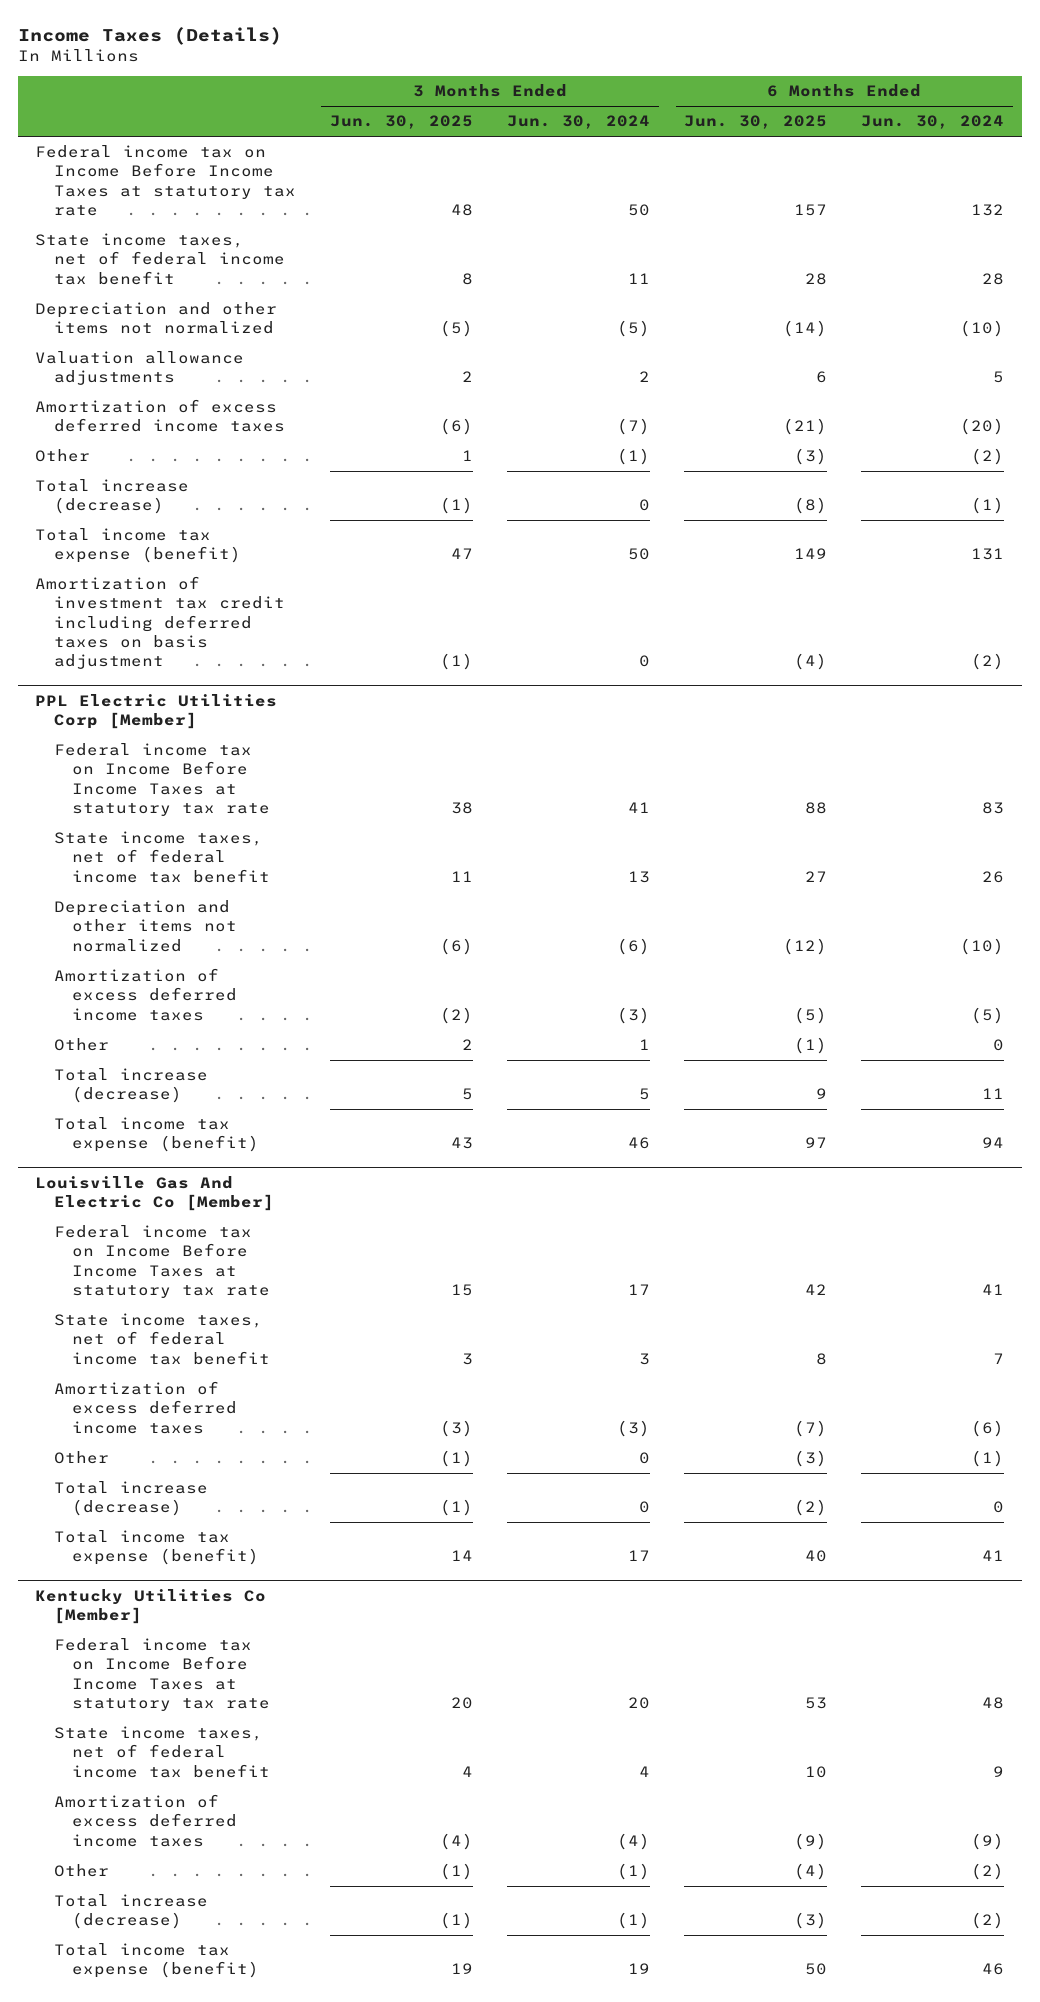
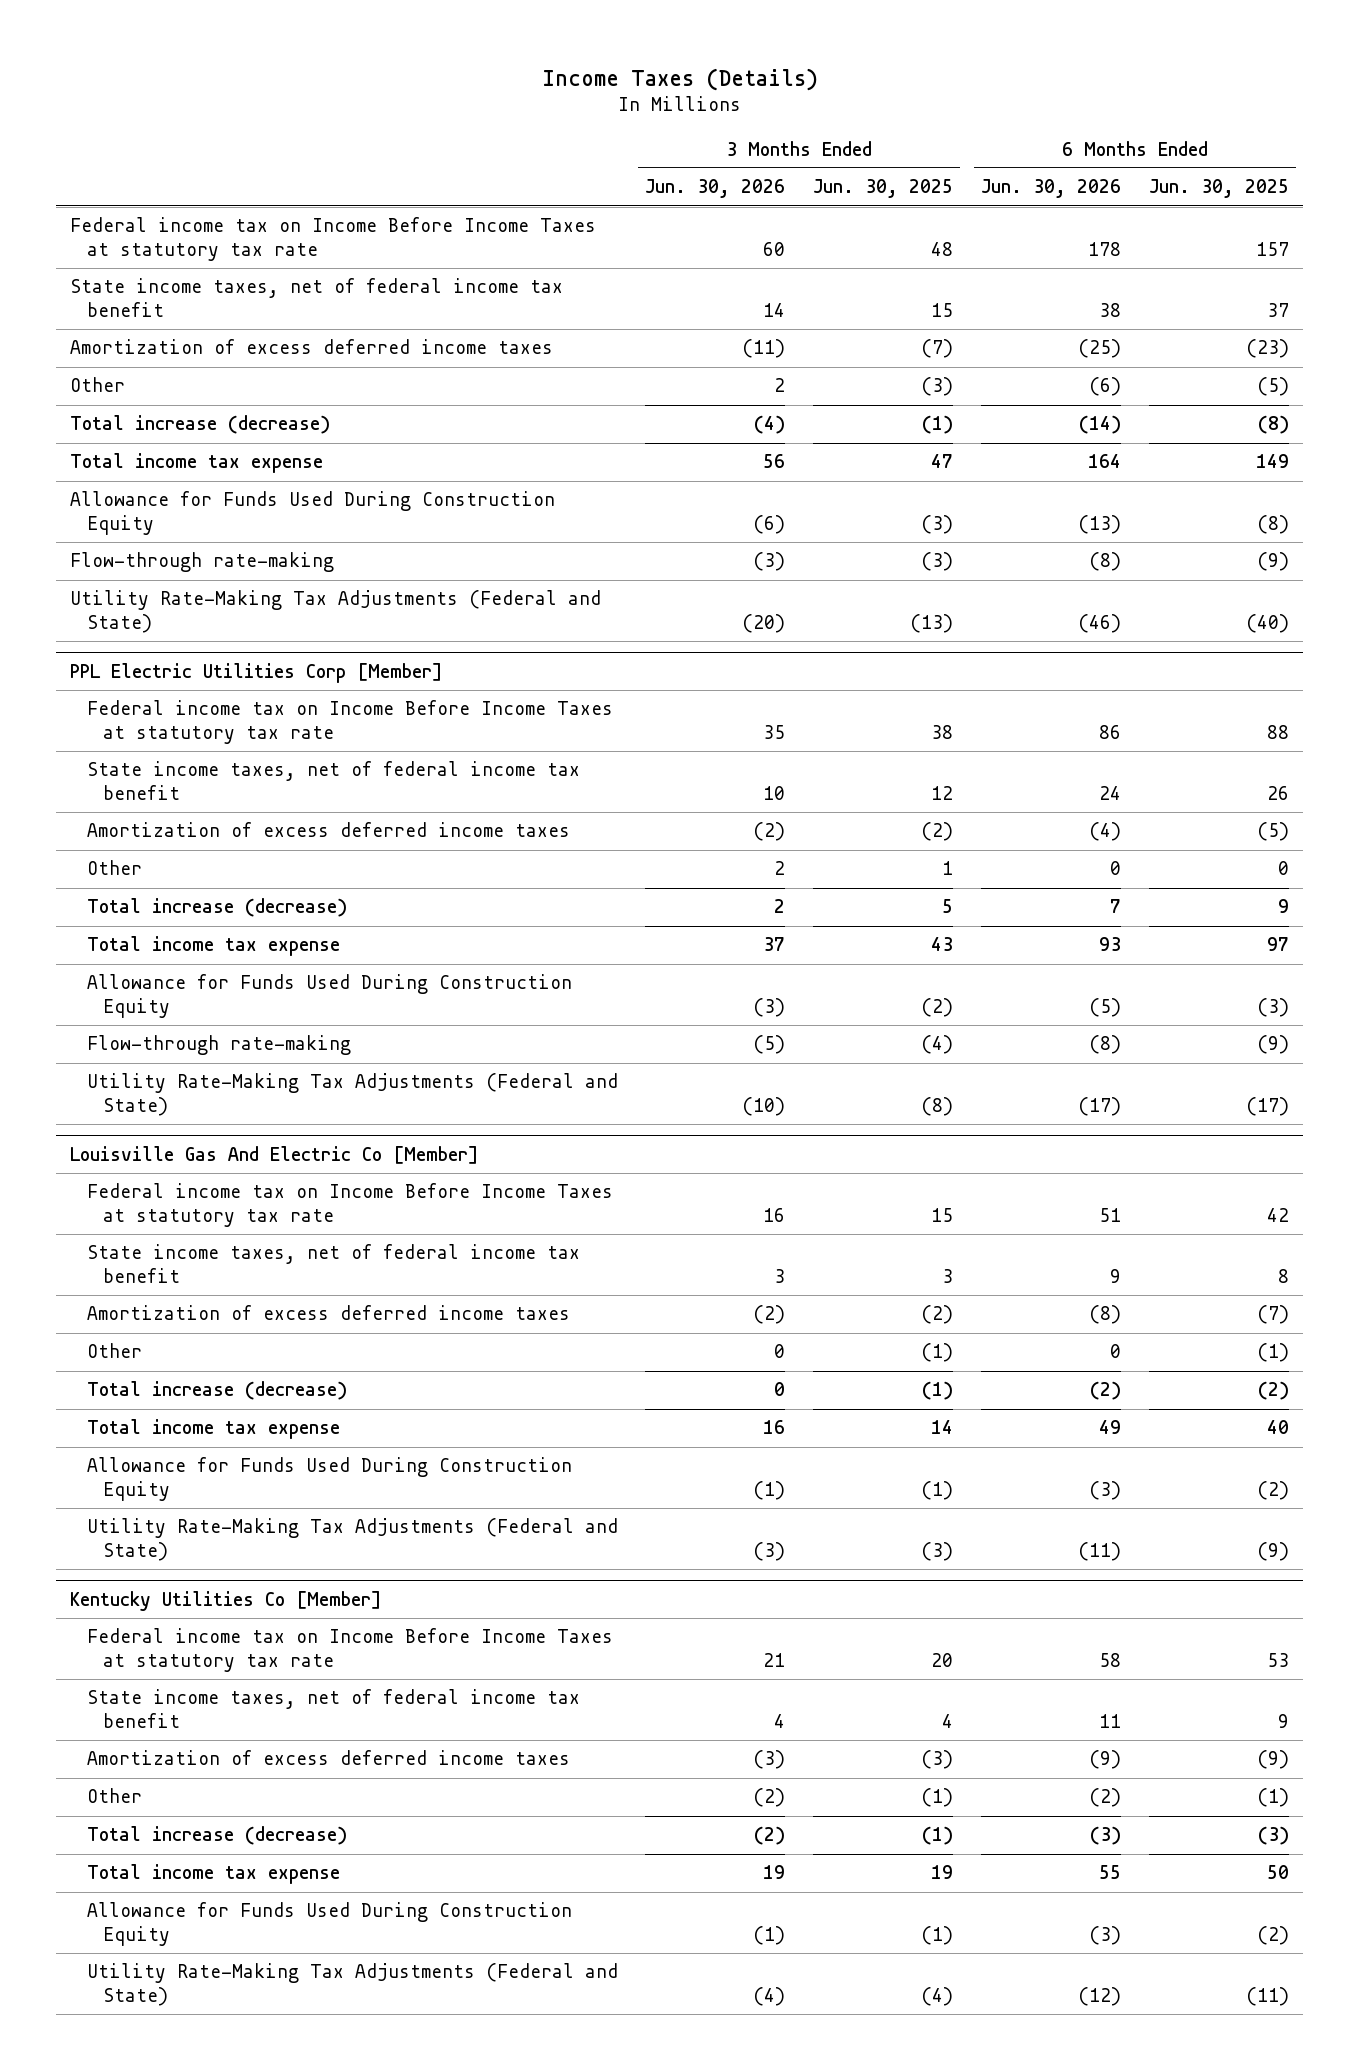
- | 3 Months Ended Jun. 30, 2025 | 3 Months Ended Jun. 30, 2024 | 6 Months Ended Jun. 30, 2025 | 6 Months Ended Jun. 30, 2024
+ | 3 Months Ended Jun. 30, 2026 | 3 Months Ended Jun. 30, 2025 | 6 Months Ended Jun. 30, 2026 | 6 Months Ended Jun. 30, 2025
- State income taxes, net of federal income tax benefit | 8 | 11 | 28 | 28
- Depreciation and other items not normalized | (5) | (5) | (14) | (10)
- Valuation allowance adjustments | 2 | 2 | 6 | 5
- Amortization of excess deferred income taxes | (6) | (7) | (21) | (20)
- Other | 1 | (1) | (3) | (2)
+ State income taxes, net of federal income tax benefit | 14 | 15 | 38 | 37
+ Amortization of excess deferred income taxes | (11) | (7) | (25) | (23)
+ Other | 2 | (3) | (6) | (5)
- Total income tax expense (benefit) | 47 | 50 | 149 | 131
- Amortization of investment tax credit including deferred taxes on basis adjustment | (1) | 0 | (4) | (2)
+ Total income tax expense | 56 | 47 | 164 | 149
+ Allowance for Funds Used During Construction Equity | (6) | (3) | (13) | (8)
+ Flow-through rate-making | (3) | (3) | (8) | (9)
+ Utility Rate-Making Tax Adjustments (Federal and State) | (20) | (13) | (46) | (40)
@ PPL Electric Utilities Corp [Member]
- State income taxes, net of federal income tax benefit | 11 | 13 | 27 | 26
- Depreciation and other items not normalized | (6) | (6) | (12) | (10)
+ State income taxes, net of federal income tax benefit | 10 | 12 | 24 | 26
- Other | 2 | 1 | (1) | 0
+ Other | 2 | 1 | 0 | 0
- Total income tax expense (benefit) | 43 | 46 | 97 | 94
+ Total income tax expense | 37 | 43 | 93 | 97
+ Allowance for Funds Used During Construction Equity | (3) | (2) | (5) | (3)
+ Flow-through rate-making | (5) | (4) | (8) | (9)
+ Utility Rate-Making Tax Adjustments (Federal and State) | (10) | (8) | (17) | (17)
@ Louisville Gas And Electric Co [Member]
- Amortization of excess deferred income taxes | (3) | (3) | (7) | (6)
- Other | (1) | 0 | (3) | (1)
+ Amortization of excess deferred income taxes | (2) | (2) | (8) | (7)
+ Other | 0 | (1) | 0 | (1)
- Total income tax expense (benefit) | 14 | 17 | 40 | 41
+ Total income tax expense | 16 | 14 | 49 | 40
+ Allowance for Funds Used During Construction Equity | (1) | (1) | (3) | (2)
+ Utility Rate-Making Tax Adjustments (Federal and State) | (3) | (3) | (11) | (9)
@ Kentucky Utilities Co [Member]
- State income taxes, net of federal income tax benefit | 4 | 4 | 10 | 9
- Amortization of excess deferred income taxes | (4) | (4) | (9) | (9)
- Other | (1) | (1) | (4) | (2)
+ State income taxes, net of federal income tax benefit | 4 | 4 | 11 | 9
+ Amortization of excess deferred income taxes | (3) | (3) | (9) | (9)
+ Other | (2) | (1) | (2) | (1)
- Total income tax expense (benefit) | 19 | 19 | 50 | 46
+ Total income tax expense | 19 | 19 | 55 | 50
+ Allowance for Funds Used During Construction Equity | (1) | (1) | (3) | (2)
+ Utility Rate-Making Tax Adjustments (Federal and State) | (4) | (4) | (12) | (11)

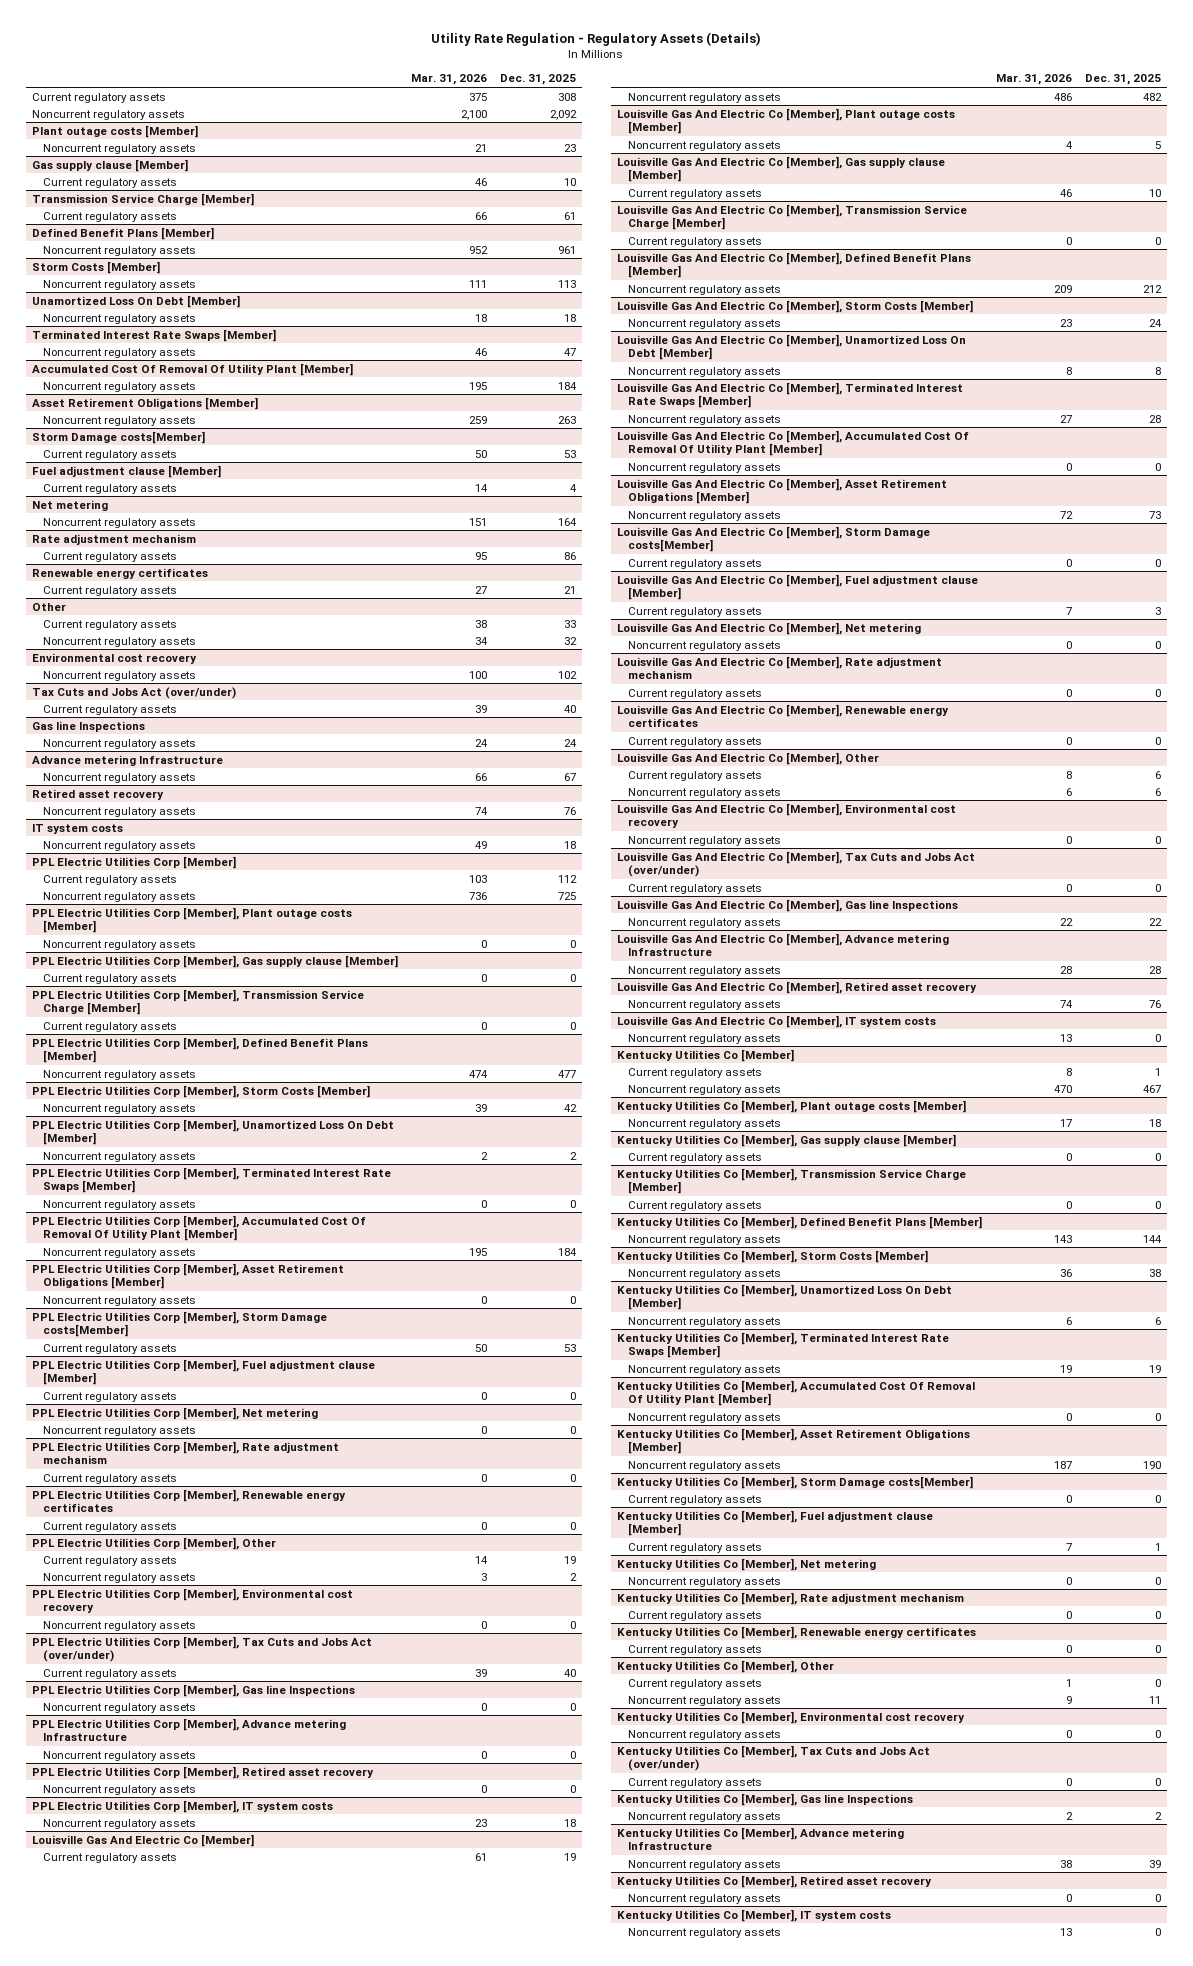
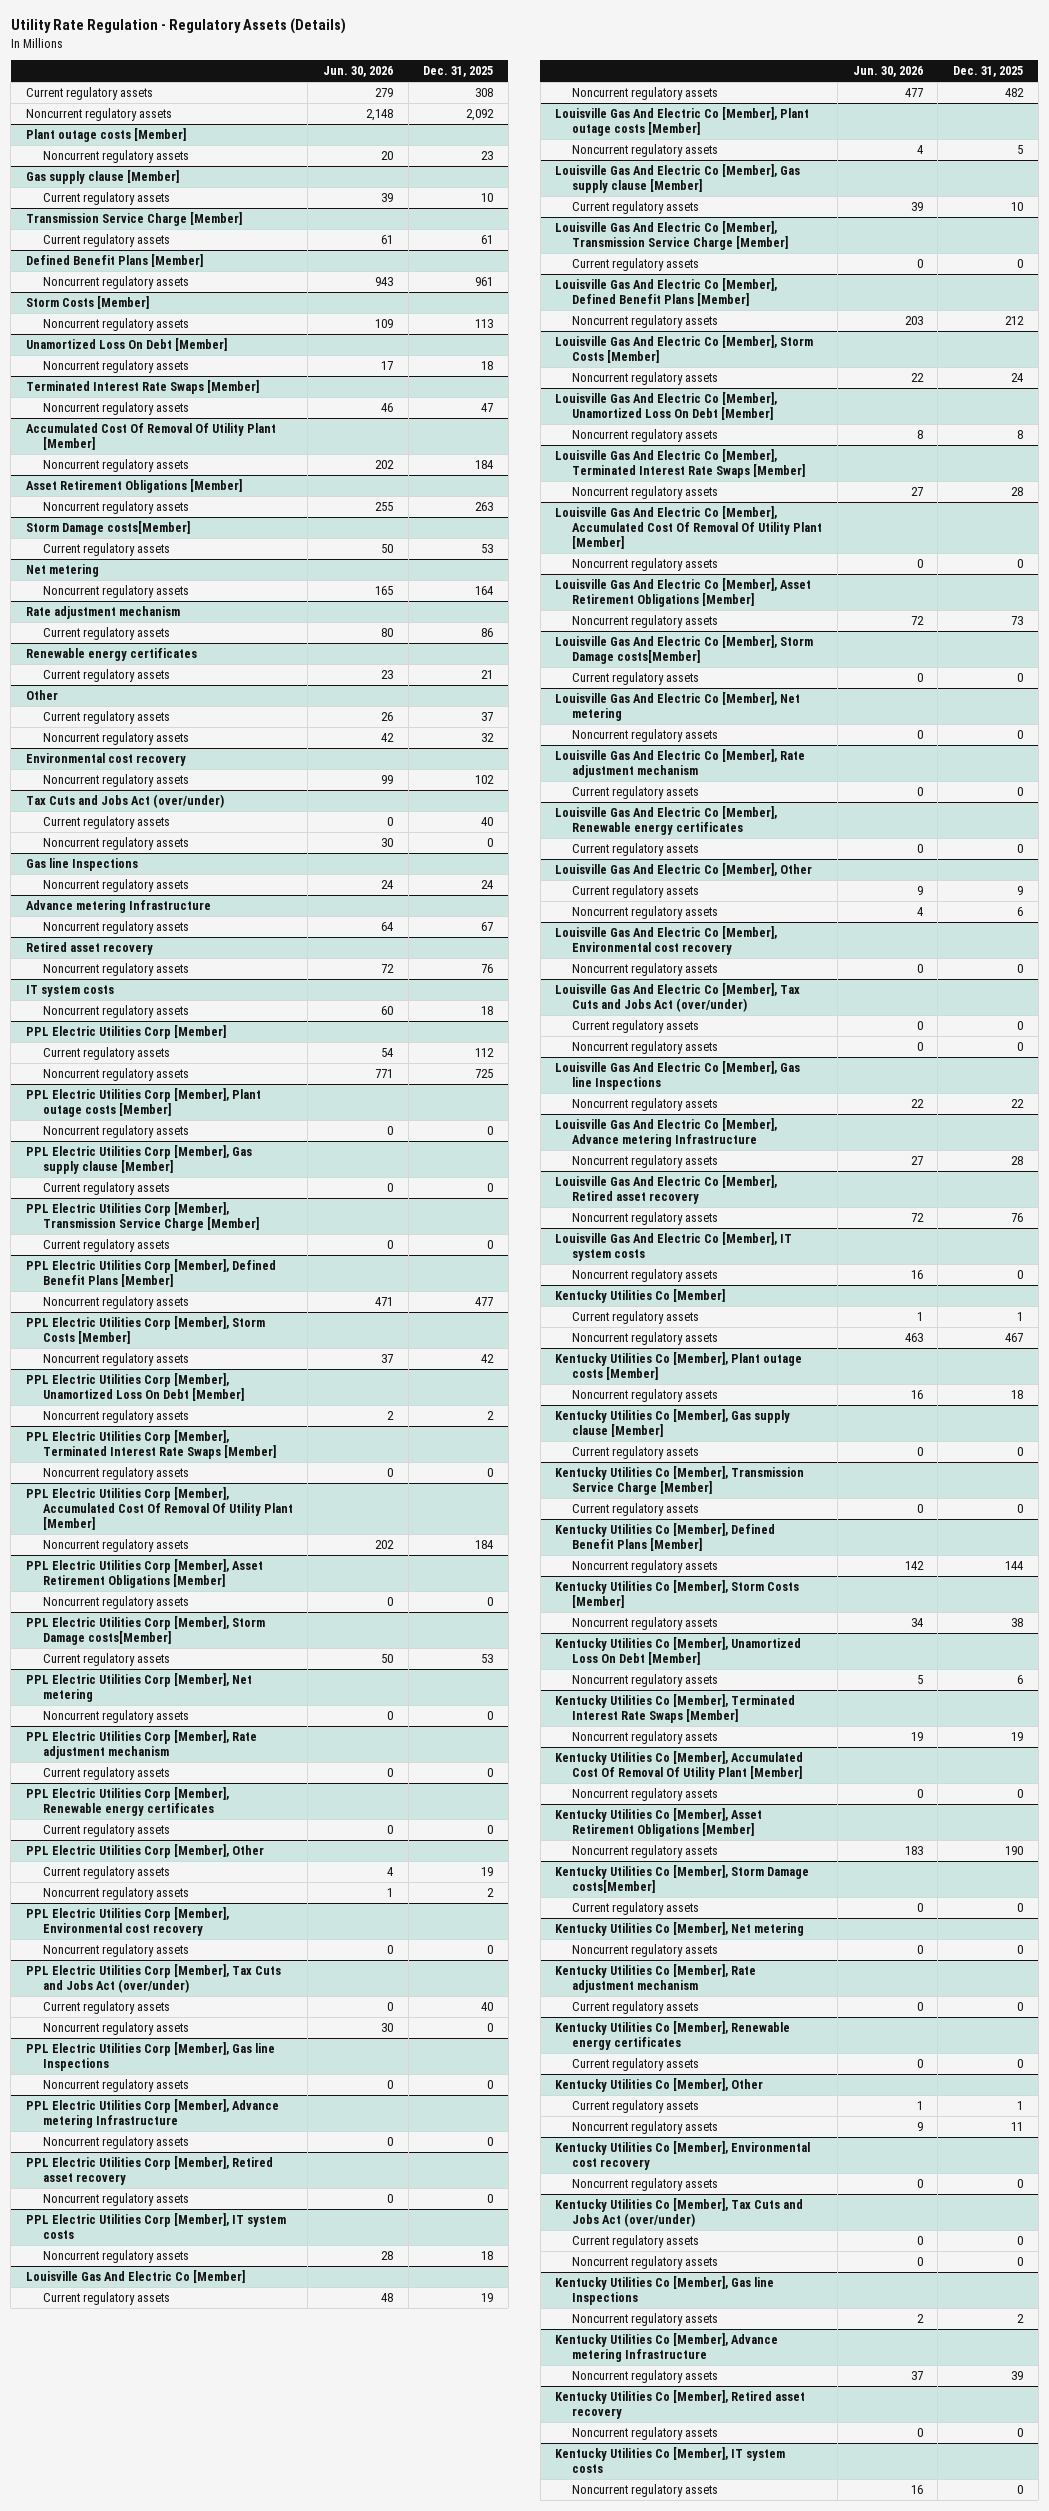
- | Mar. 31, 2026 | Dec. 31, 2025
+ | Jun. 30, 2026 | Dec. 31, 2025
- Fuel adjustment clause [Member]
- Current regulatory assets | 14 | 4
@ Other
- Current regulatory assets | 38 | 33
+ Current regulatory assets | 26 | 37
@ Tax Cuts and Jobs Act (over/under)
+ Noncurrent regulatory assets | 30 | 0
- PPL Electric Utilities Corp [Member], Fuel adjustment clause [Member]
- Current regulatory assets | 0 | 0
@ PPL Electric Utilities Corp [Member], Tax Cuts and Jobs Act (over/under)
+ Noncurrent regulatory assets | 30 | 0
- Louisville Gas And Electric Co [Member], Fuel adjustment clause [Member]
- Current regulatory assets | 7 | 3
@ Louisville Gas And Electric Co [Member], Other
- Current regulatory assets | 8 | 6
+ Current regulatory assets | 9 | 9
@ Louisville Gas And Electric Co [Member], Tax Cuts and Jobs Act (over/under)
+ Noncurrent regulatory assets | 0 | 0
- Kentucky Utilities Co [Member], Fuel adjustment clause [Member]
- Current regulatory assets | 7 | 1
@ Kentucky Utilities Co [Member], Other
- Current regulatory assets | 1 | 0
+ Current regulatory assets | 1 | 1
@ Kentucky Utilities Co [Member], Tax Cuts and Jobs Act (over/under)
+ Noncurrent regulatory assets | 0 | 0

